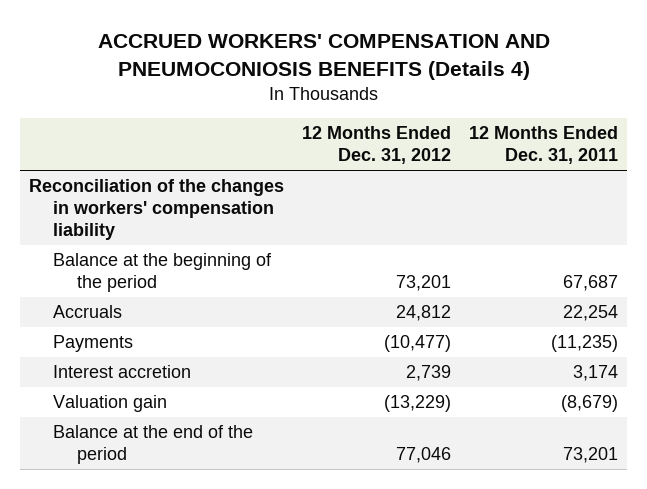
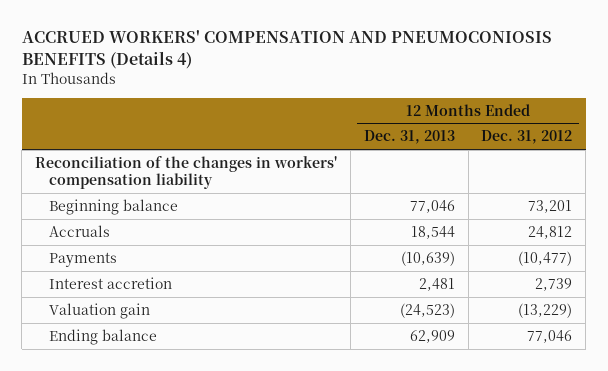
- | 12 Months Ended Dec. 31, 2012 | 12 Months Ended Dec. 31, 2011
+ | 12 Months Ended Dec. 31, 2013 | 12 Months Ended Dec. 31, 2012
- Balance at the beginning of the period | 73,201 | 67,687
+ Beginning balance | 77,046 | 73,201
- Balance at the end of the period | 77,046 | 73,201
+ Ending balance | 62,909 | 77,046

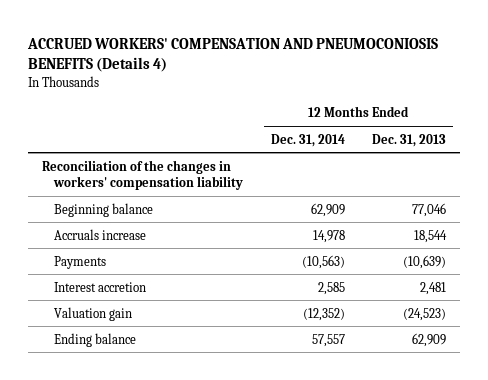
- | 12 Months Ended Dec. 31, 2013 | 12 Months Ended Dec. 31, 2012
+ | 12 Months Ended Dec. 31, 2014 | 12 Months Ended Dec. 31, 2013
- Accruals | 18,544 | 24,812
+ Accruals increase | 14,978 | 18,544

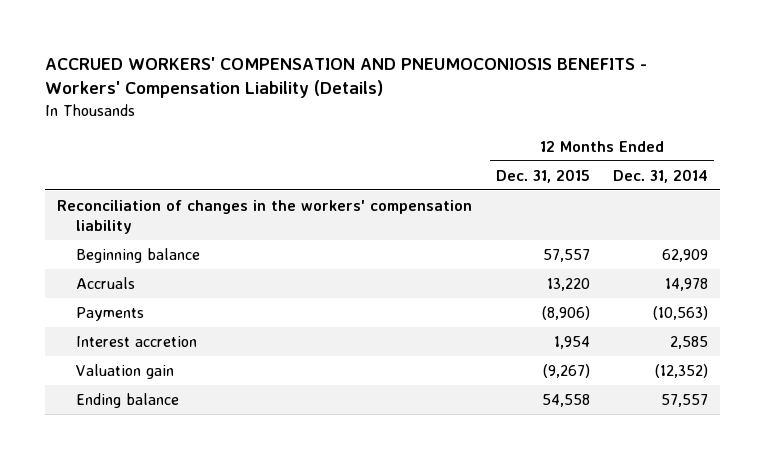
- ACCRUED WORKERS' COMPENSATION AND PNEUMOCONIOSIS BENEFITS (Details 4)
+ ACCRUED WORKERS' COMPENSATION AND PNEUMOCONIOSIS BENEFITS - Workers' Compensation Liability (Details)
- | 12 Months Ended Dec. 31, 2014 | 12 Months Ended Dec. 31, 2013
+ | 12 Months Ended Dec. 31, 2015 | 12 Months Ended Dec. 31, 2014
- Reconciliation of the changes in workers' compensation liability
+ Reconciliation of changes in the workers' compensation liability
- Accruals increase | 14,978 | 18,544
+ Accruals | 13,220 | 14,978

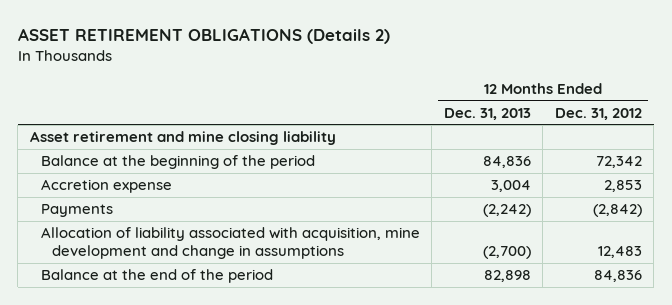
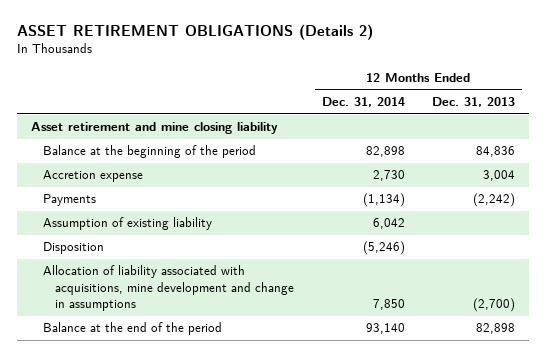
- | 12 Months Ended Dec. 31, 2013 | 12 Months Ended Dec. 31, 2012
+ | 12 Months Ended Dec. 31, 2014 | 12 Months Ended Dec. 31, 2013
- Allocation of liability associated with acquisition, mine development and change in assumptions | (2,700) | 12,483
+ Assumption of existing liability | 6,042 |
+ Disposition | (5,246) |
+ Allocation of liability associated with acquisitions, mine development and change in assumptions | 7,850 | (2,700)

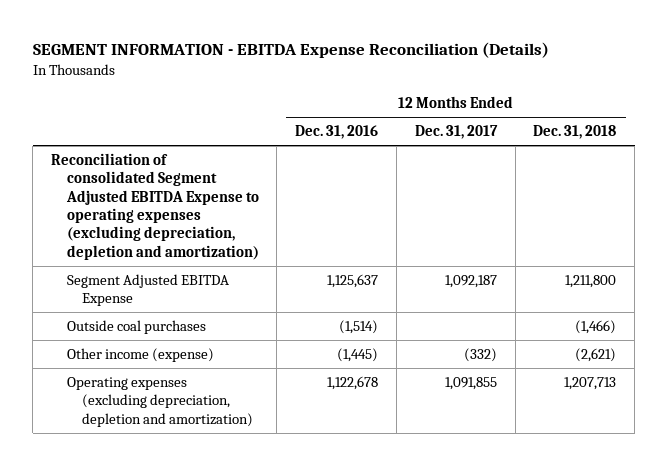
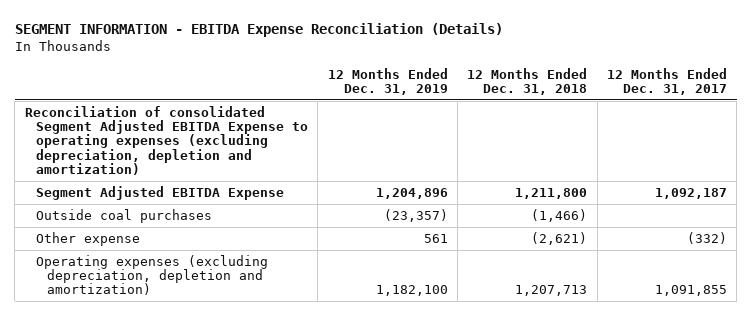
- | 12 Months Ended Dec. 31, 2016 | 12 Months Ended Dec. 31, 2017 | 12 Months Ended Dec. 31, 2018
+ | 12 Months Ended Dec. 31, 2019 | 12 Months Ended Dec. 31, 2018 | 12 Months Ended Dec. 31, 2017
- Other income (expense) | (1,445) | (332) | (2,621)
+ Other expense | 561 | (2,621) | (332)

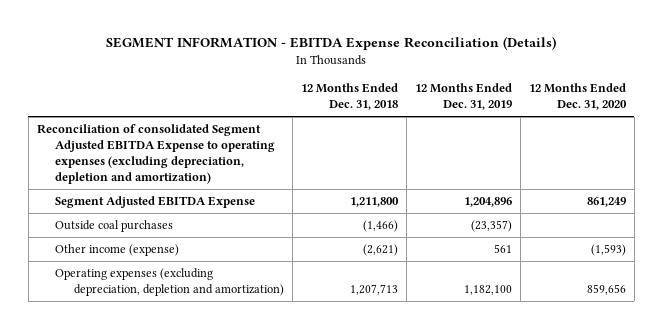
- | 12 Months Ended Dec. 31, 2019 | 12 Months Ended Dec. 31, 2018 | 12 Months Ended Dec. 31, 2017
+ | 12 Months Ended Dec. 31, 2018 | 12 Months Ended Dec. 31, 2019 | 12 Months Ended Dec. 31, 2020
- Other expense | 561 | (2,621) | (332)
+ Other income (expense) | (2,621) | 561 | (1,593)

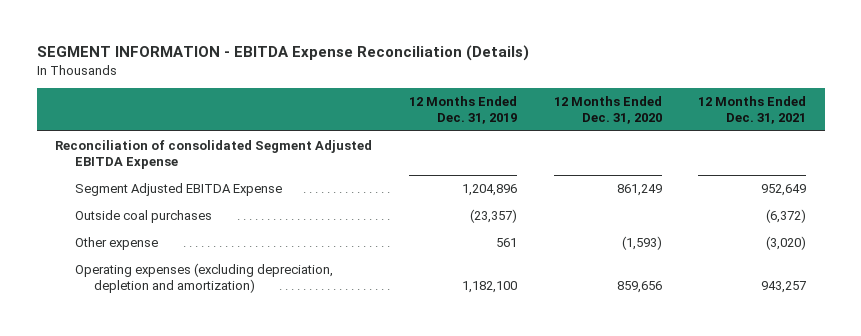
- | 12 Months Ended Dec. 31, 2018 | 12 Months Ended Dec. 31, 2019 | 12 Months Ended Dec. 31, 2020
+ | 12 Months Ended Dec. 31, 2019 | 12 Months Ended Dec. 31, 2020 | 12 Months Ended Dec. 31, 2021
- Reconciliation of consolidated Segment Adjusted EBITDA Expense to operating expenses (excluding depreciation, depletion and amortization)
+ Reconciliation of consolidated Segment Adjusted EBITDA Expense
- Other income (expense) | (2,621) | 561 | (1,593)
+ Other expense | 561 | (1,593) | (3,020)

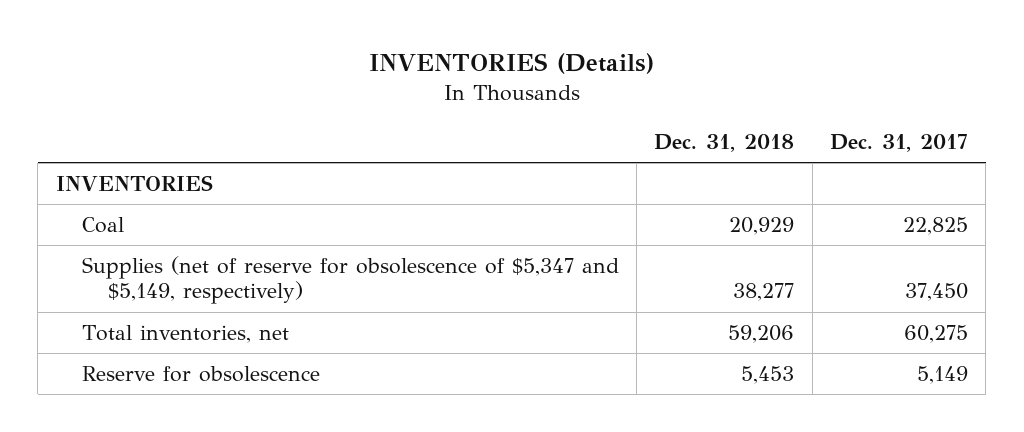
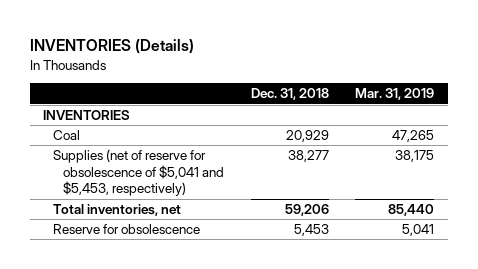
- | Dec. 31, 2018 | Dec. 31, 2017
+ | Dec. 31, 2018 | Mar. 31, 2019
- Supplies (net of reserve for obsolescence of $5,347 and $5,149, respectively) | 38,277 | 37,450
+ Supplies (net of reserve for obsolescence of $5,041 and $5,453, respectively) | 38,277 | 38,175

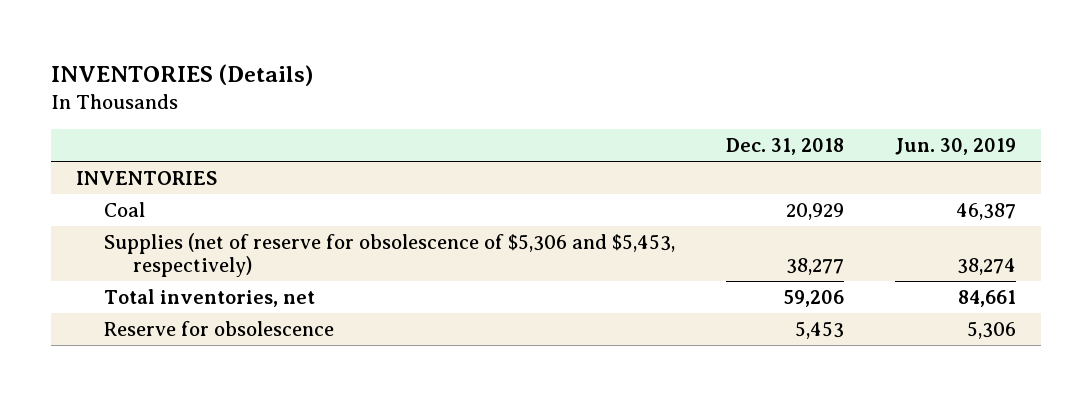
- | Dec. 31, 2018 | Mar. 31, 2019
+ | Dec. 31, 2018 | Jun. 30, 2019
- Supplies (net of reserve for obsolescence of $5,041 and $5,453, respectively) | 38,277 | 38,175
+ Supplies (net of reserve for obsolescence of $5,306 and $5,453, respectively) | 38,277 | 38,274

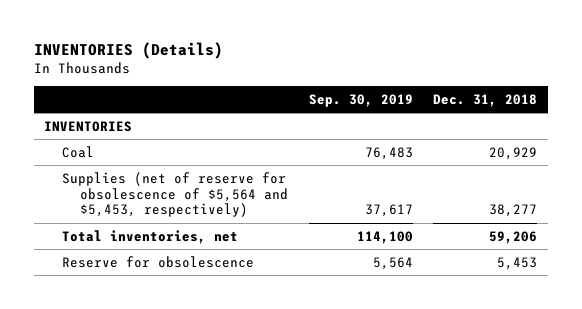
- | Dec. 31, 2018 | Jun. 30, 2019
+ | Sep. 30, 2019 | Dec. 31, 2018
- Supplies (net of reserve for obsolescence of $5,306 and $5,453, respectively) | 38,277 | 38,274
+ Supplies (net of reserve for obsolescence of $5,564 and $5,453, respectively) | 37,617 | 38,277

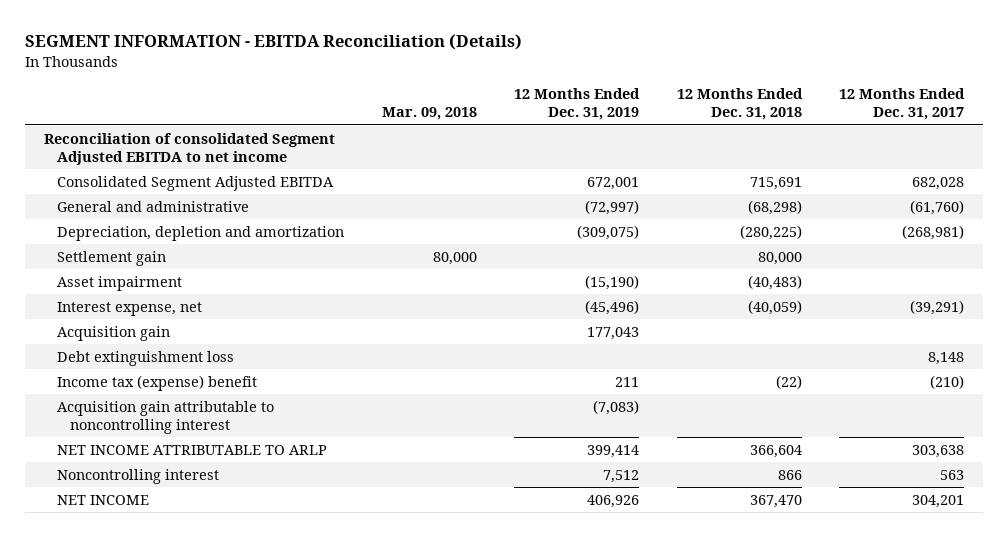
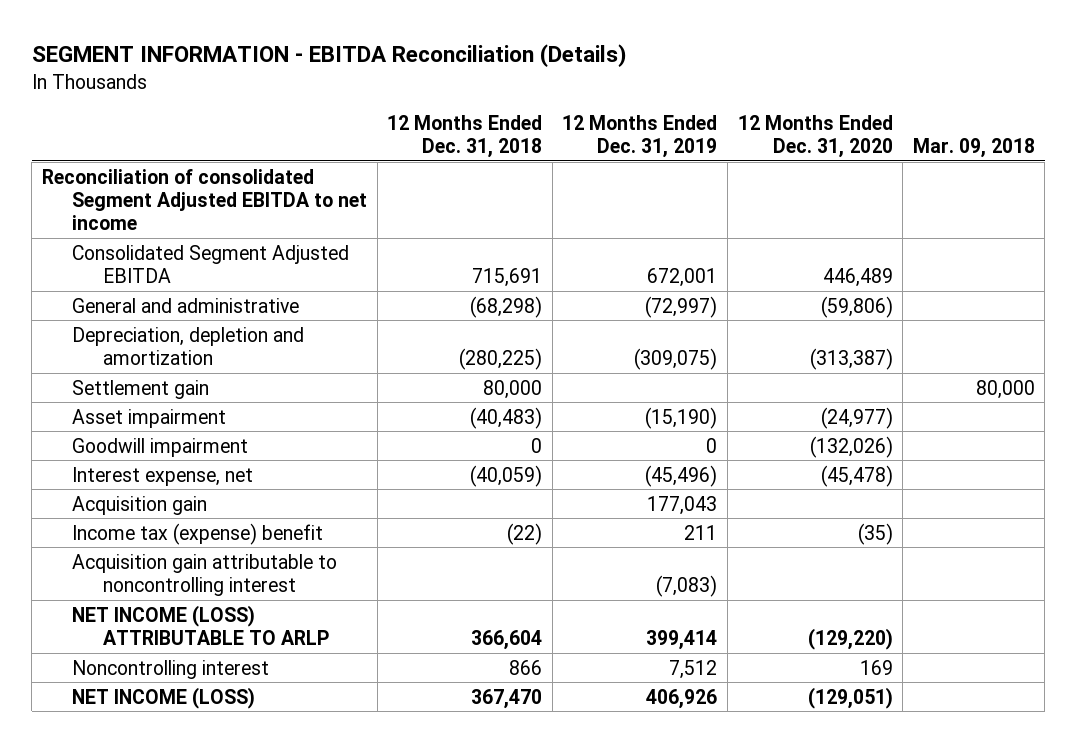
- | Mar. 09, 2018 | 12 Months Ended Dec. 31, 2019 | 12 Months Ended Dec. 31, 2018 | 12 Months Ended Dec. 31, 2017
+ | 12 Months Ended Dec. 31, 2018 | 12 Months Ended Dec. 31, 2019 | 12 Months Ended Dec. 31, 2020 | Mar. 09, 2018
+ Goodwill impairment | 0 | 0 | (132,026) |
- Debt extinguishment loss | | | | 8,148
- NET INCOME ATTRIBUTABLE TO ARLP | | 399,414 | 366,604 | 303,638
+ NET INCOME (LOSS) ATTRIBUTABLE TO ARLP | 366,604 | 399,414 | (129,220) |
- NET INCOME | | 406,926 | 367,470 | 304,201
+ NET INCOME (LOSS) | 367,470 | 406,926 | (129,051) |

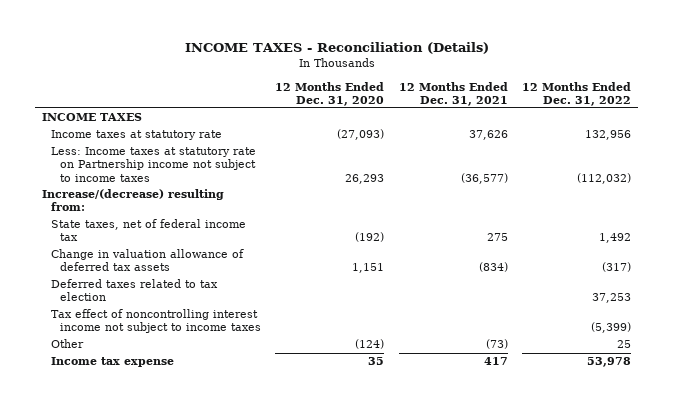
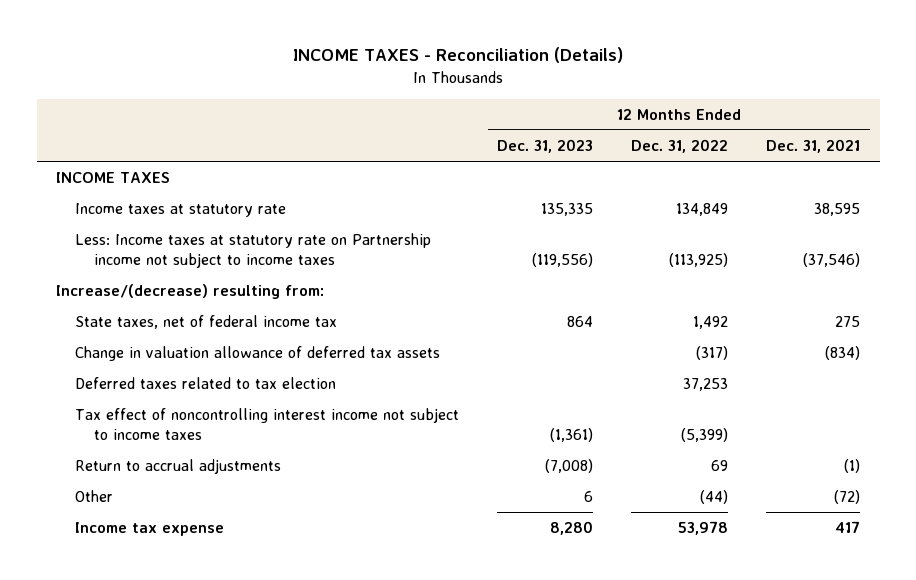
- | 12 Months Ended Dec. 31, 2020 | 12 Months Ended Dec. 31, 2021 | 12 Months Ended Dec. 31, 2022
+ | 12 Months Ended Dec. 31, 2023 | 12 Months Ended Dec. 31, 2022 | 12 Months Ended Dec. 31, 2021
- Income taxes at statutory rate | (27,093) | 37,626 | 132,956
- Less: Income taxes at statutory rate on Partnership income not subject to income taxes | 26,293 | (36,577) | (112,032)
+ Income taxes at statutory rate | 135,335 | 134,849 | 38,595
+ Less: Income taxes at statutory rate on Partnership income not subject to income taxes | (119,556) | (113,925) | (37,546)
- Other | (124) | (73) | 25
+ Return to accrual adjustments | (7,008) | 69 | (1)
+ Other | 6 | (44) | (72)

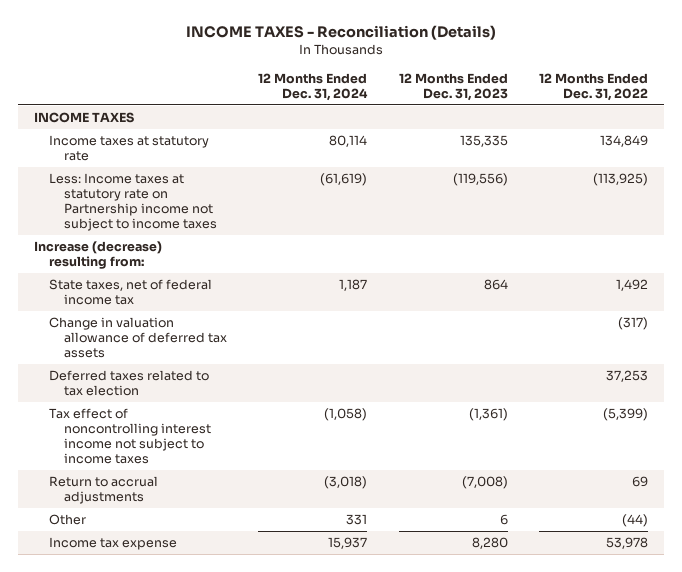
- | 12 Months Ended Dec. 31, 2023 | 12 Months Ended Dec. 31, 2022 | 12 Months Ended Dec. 31, 2021
+ | 12 Months Ended Dec. 31, 2024 | 12 Months Ended Dec. 31, 2023 | 12 Months Ended Dec. 31, 2022
- Increase/(decrease) resulting from:
+ Increase (decrease) resulting from:

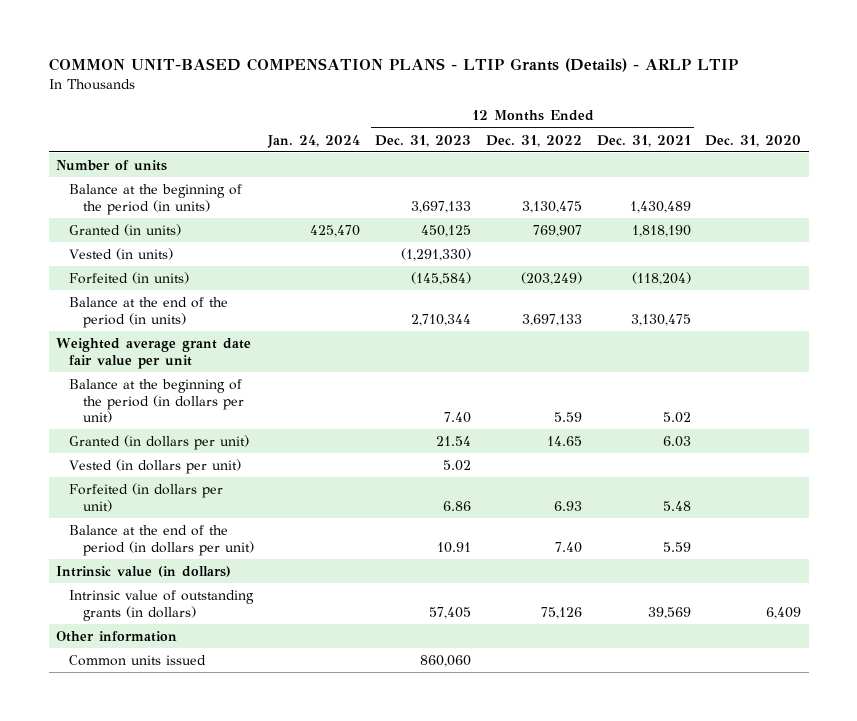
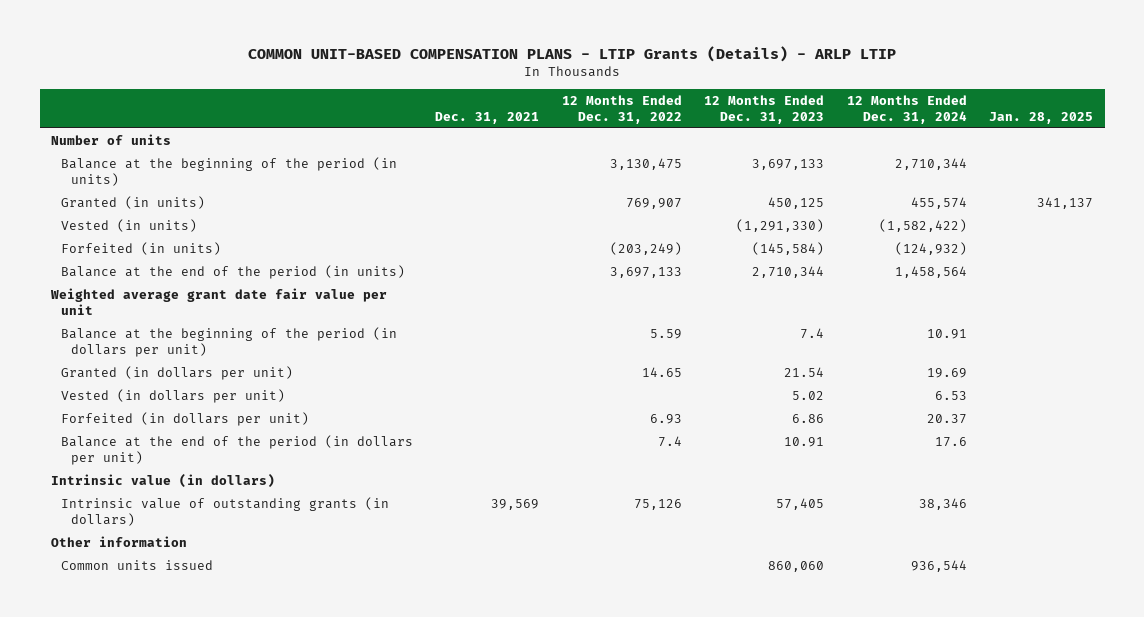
- | Jan. 24, 2024 | 12 Months Ended Dec. 31, 2023 | 12 Months Ended Dec. 31, 2022 | 12 Months Ended Dec. 31, 2021 | Dec. 31, 2020
+ | Dec. 31, 2021 | 12 Months Ended Dec. 31, 2022 | 12 Months Ended Dec. 31, 2023 | 12 Months Ended Dec. 31, 2024 | Jan. 28, 2025
- Balance at the beginning of the period (in dollars per unit) | | 7.40 | 5.59 | 5.02 |
+ Balance at the beginning of the period (in dollars per unit) | | 5.59 | 7.4 | 10.91 |
- Balance at the end of the period (in dollars per unit) | | 10.91 | 7.40 | 5.59 |
+ Balance at the end of the period (in dollars per unit) | | 7.4 | 10.91 | 17.6 |

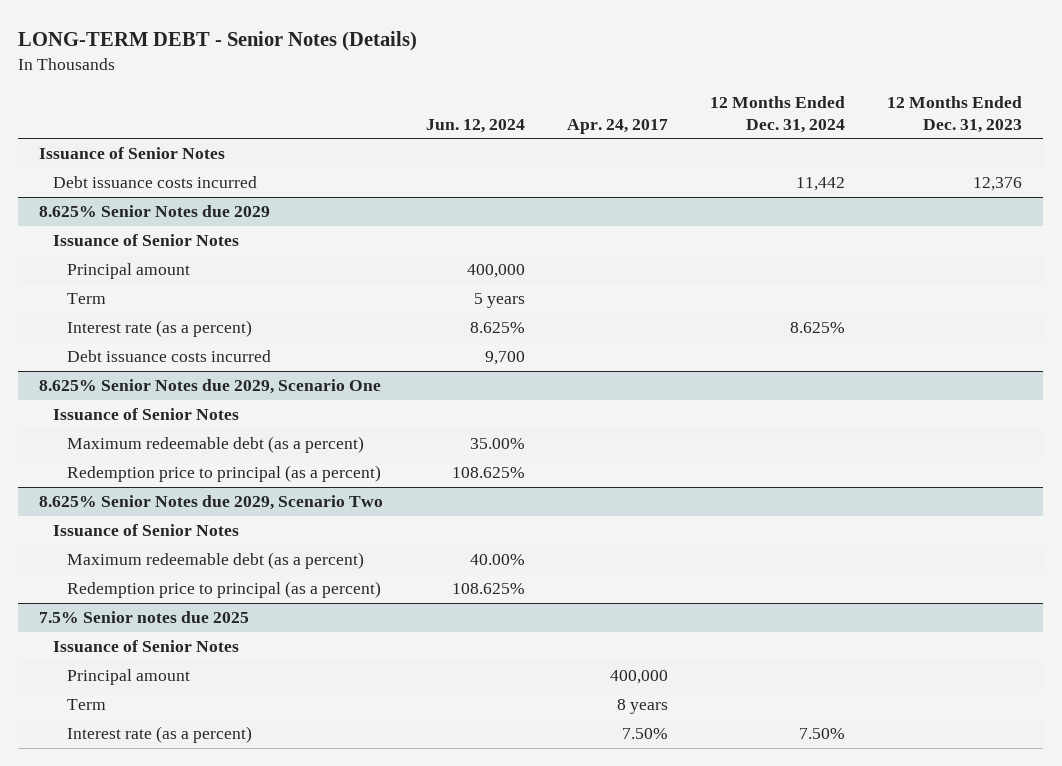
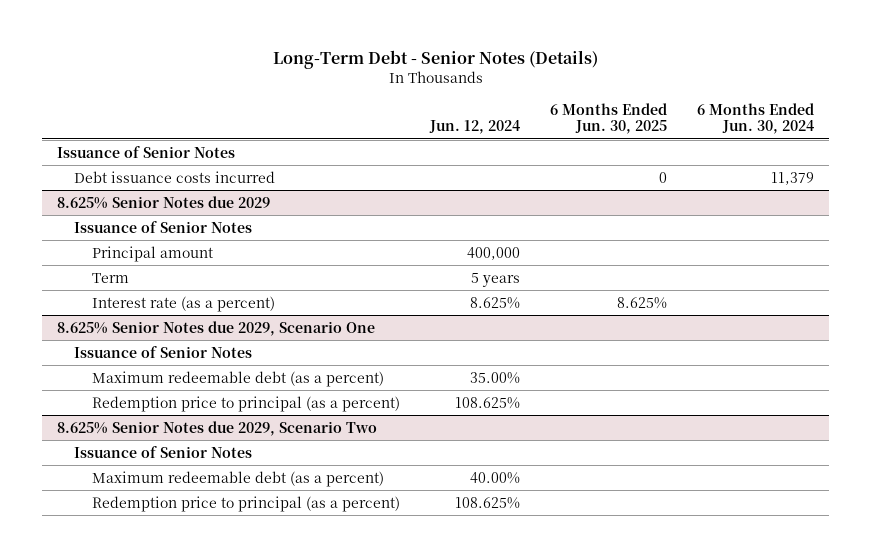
- LONG-TERM DEBT - Senior Notes (Details)
+ Long-Term Debt - Senior Notes (Details)
- | Jun. 12, 2024 | Apr. 24, 2017 | 12 Months Ended Dec. 31, 2024 | 12 Months Ended Dec. 31, 2023
+ | Jun. 12, 2024 | 6 Months Ended Jun. 30, 2025 | 6 Months Ended Jun. 30, 2024
@ 8.625% Senior Notes due 2029
- Debt issuance costs incurred | 9,700 | | |
- 7.5% Senior notes due 2025
- Issuance of Senior Notes
- Principal amount | | 400,000 | |
- Term | | 8 years | |
- Interest rate (as a percent) | | 7.50% | 7.50% |

